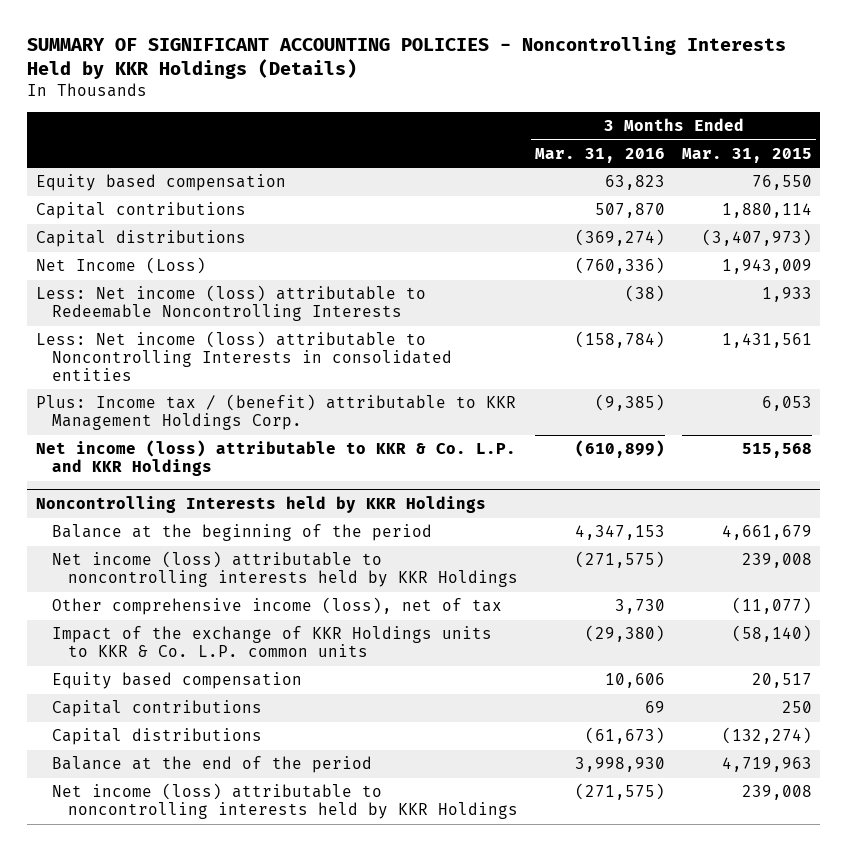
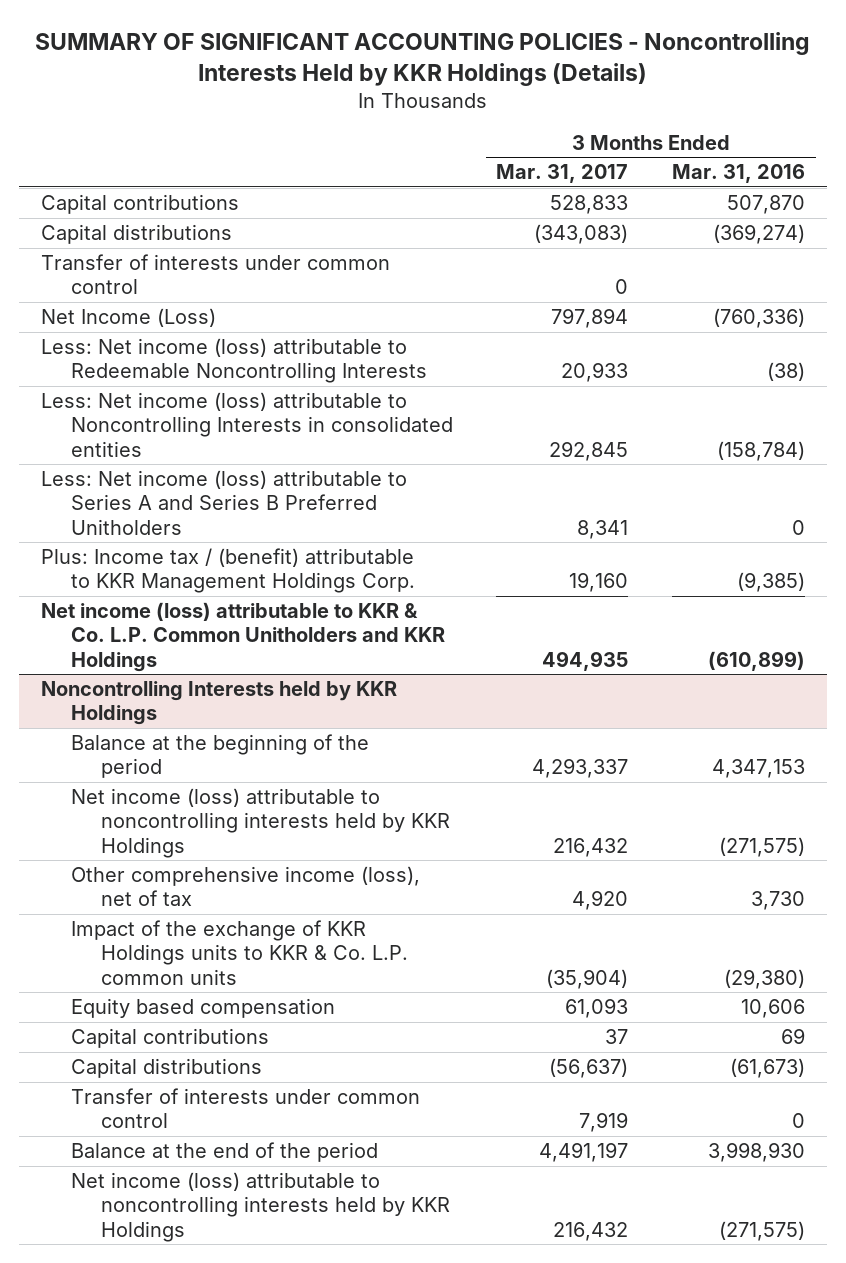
- | 3 Months Ended Mar. 31, 2016 | 3 Months Ended Mar. 31, 2015
+ | 3 Months Ended Mar. 31, 2017 | 3 Months Ended Mar. 31, 2016
- Equity based compensation | 63,823 | 76,550
+ Transfer of interests under common control | 0 |
+ Less: Net income (loss) attributable to Series A and Series B Preferred Unitholders | 8,341 | 0
- Net income (loss) attributable to KKR & Co. L.P. and KKR Holdings | (610,899) | 515,568
+ Net income (loss) attributable to KKR & Co. L.P. Common Unitholders and KKR Holdings | 494,935 | (610,899)
@ Noncontrolling Interests held by KKR Holdings
+ Transfer of interests under common control | 7,919 | 0

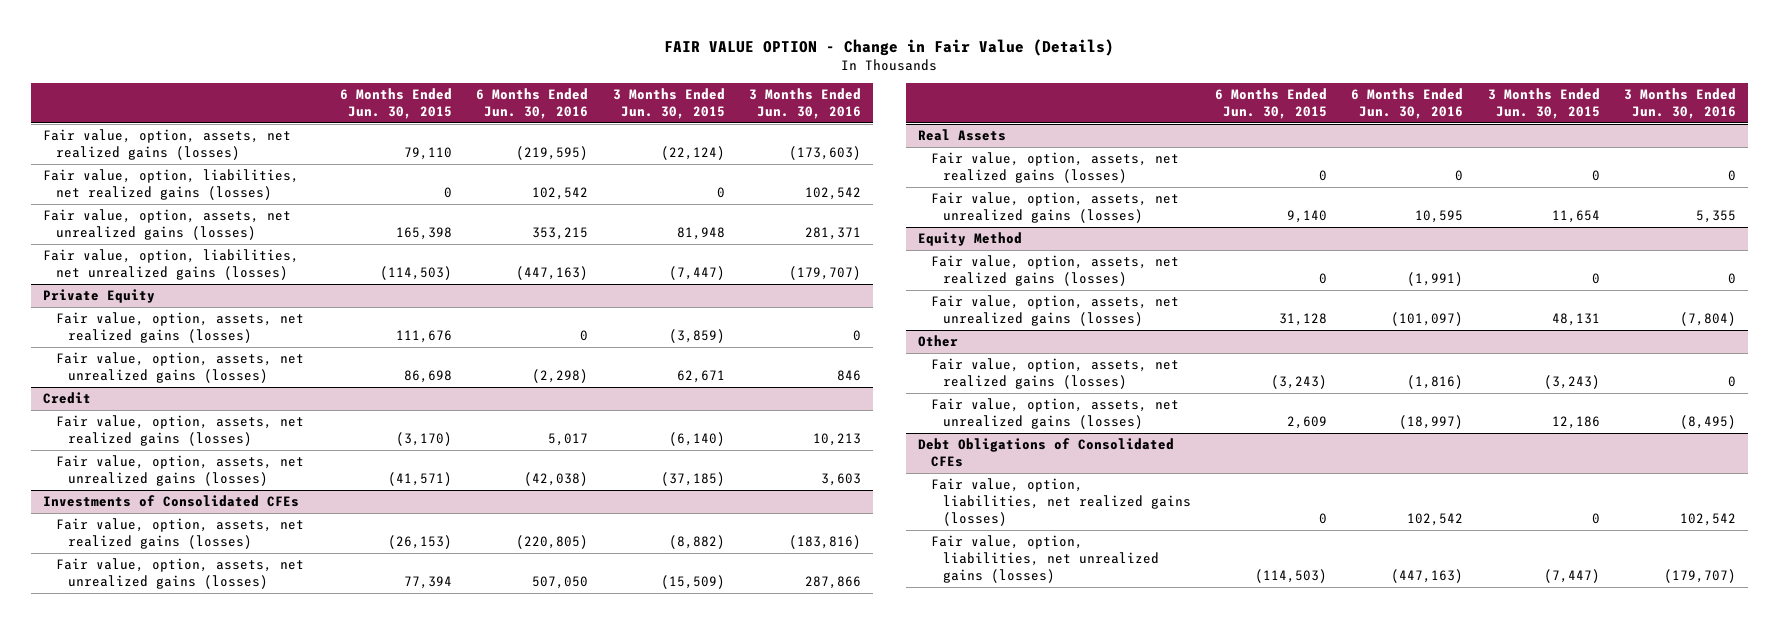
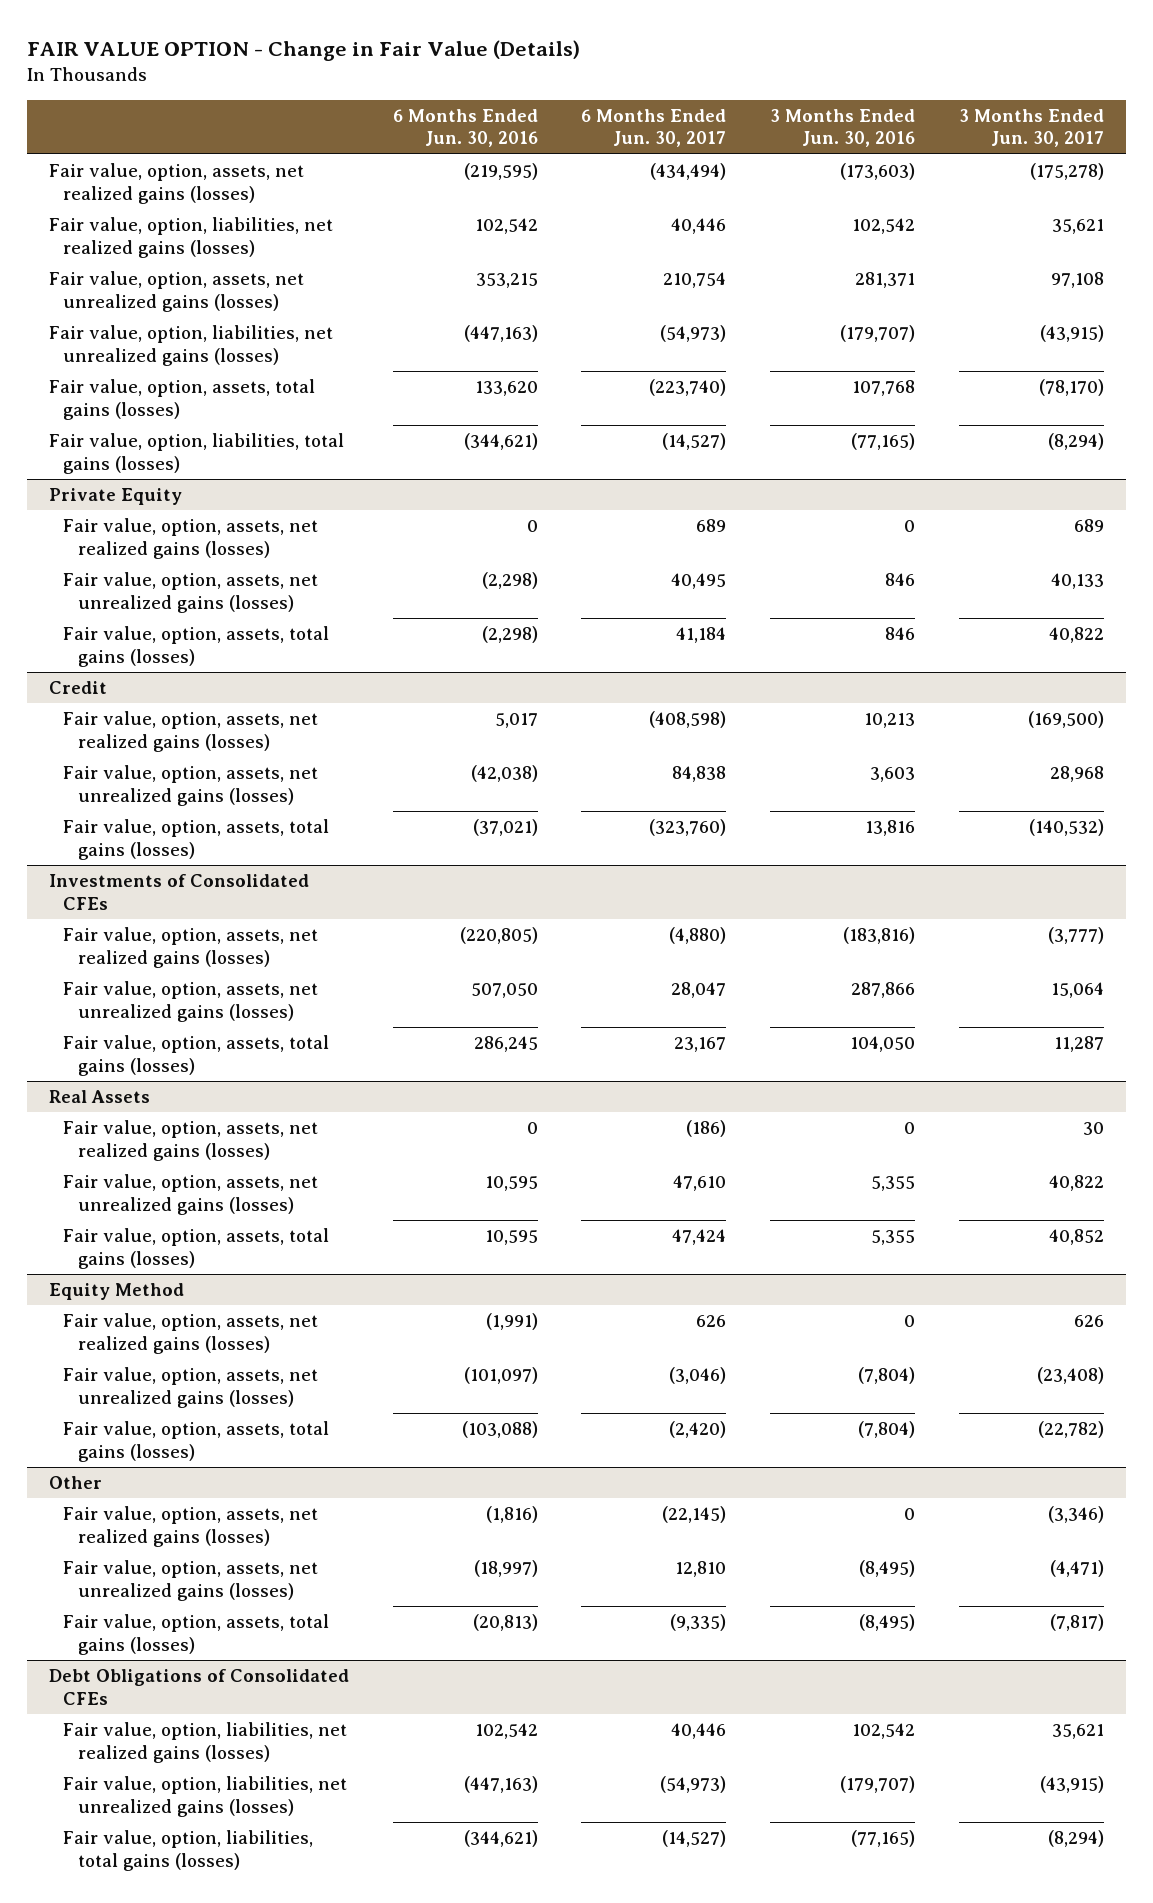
- | 6 Months Ended Jun. 30, 2015 | 6 Months Ended Jun. 30, 2016 | 3 Months Ended Jun. 30, 2015 | 3 Months Ended Jun. 30, 2016
+ | 6 Months Ended Jun. 30, 2016 | 6 Months Ended Jun. 30, 2017 | 3 Months Ended Jun. 30, 2016 | 3 Months Ended Jun. 30, 2017
+ Fair value, option, assets, total gains (losses) | 133,620 | (223,740) | 107,768 | (78,170)
+ Fair value, option, liabilities, total gains (losses) | (344,621) | (14,527) | (77,165) | (8,294)
@ Private Equity
+ Fair value, option, assets, total gains (losses) | (2,298) | 41,184 | 846 | 40,822
@ Credit
+ Fair value, option, assets, total gains (losses) | (37,021) | (323,760) | 13,816 | (140,532)
@ Investments of Consolidated CFEs
+ Fair value, option, assets, total gains (losses) | 286,245 | 23,167 | 104,050 | 11,287
@ Real Assets
+ Fair value, option, assets, total gains (losses) | 10,595 | 47,424 | 5,355 | 40,852
@ Equity Method
+ Fair value, option, assets, total gains (losses) | (103,088) | (2,420) | (7,804) | (22,782)
@ Other
+ Fair value, option, assets, total gains (losses) | (20,813) | (9,335) | (8,495) | (7,817)
@ Debt Obligations of Consolidated CFEs
+ Fair value, option, liabilities, total gains (losses) | (344,621) | (14,527) | (77,165) | (8,294)

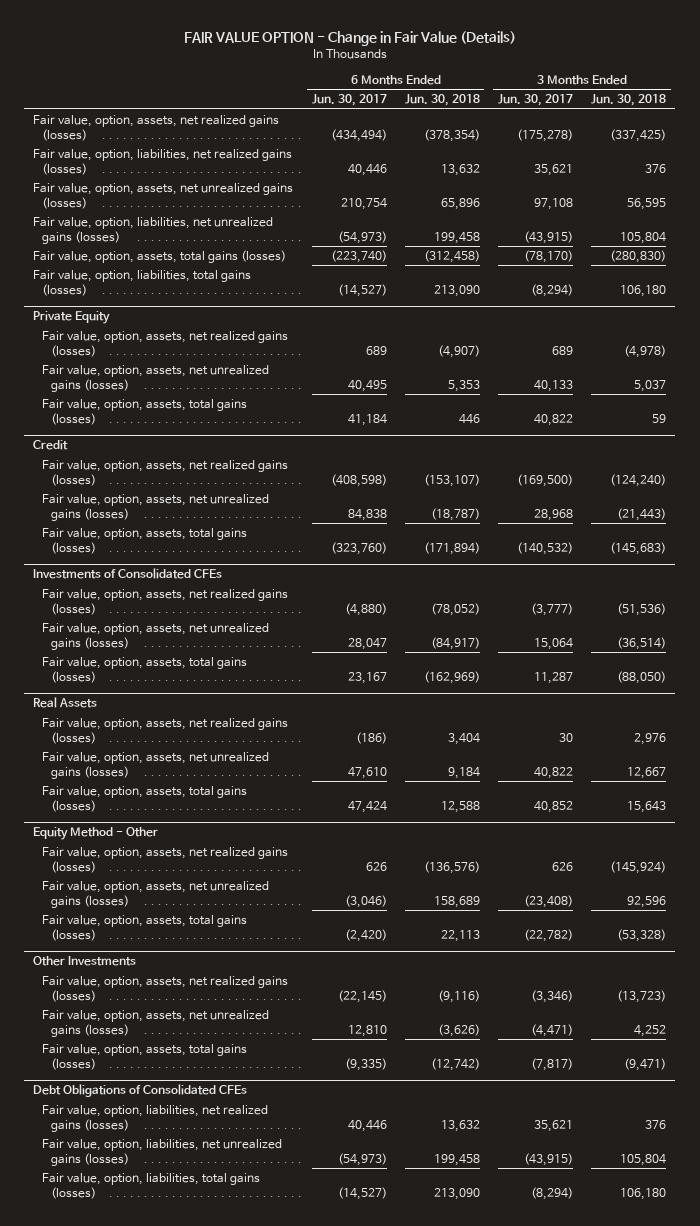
- | 6 Months Ended Jun. 30, 2016 | 6 Months Ended Jun. 30, 2017 | 3 Months Ended Jun. 30, 2016 | 3 Months Ended Jun. 30, 2017
+ | 6 Months Ended Jun. 30, 2017 | 6 Months Ended Jun. 30, 2018 | 3 Months Ended Jun. 30, 2017 | 3 Months Ended Jun. 30, 2018
- Equity Method
+ Equity Method - Other
- Other
+ Other Investments

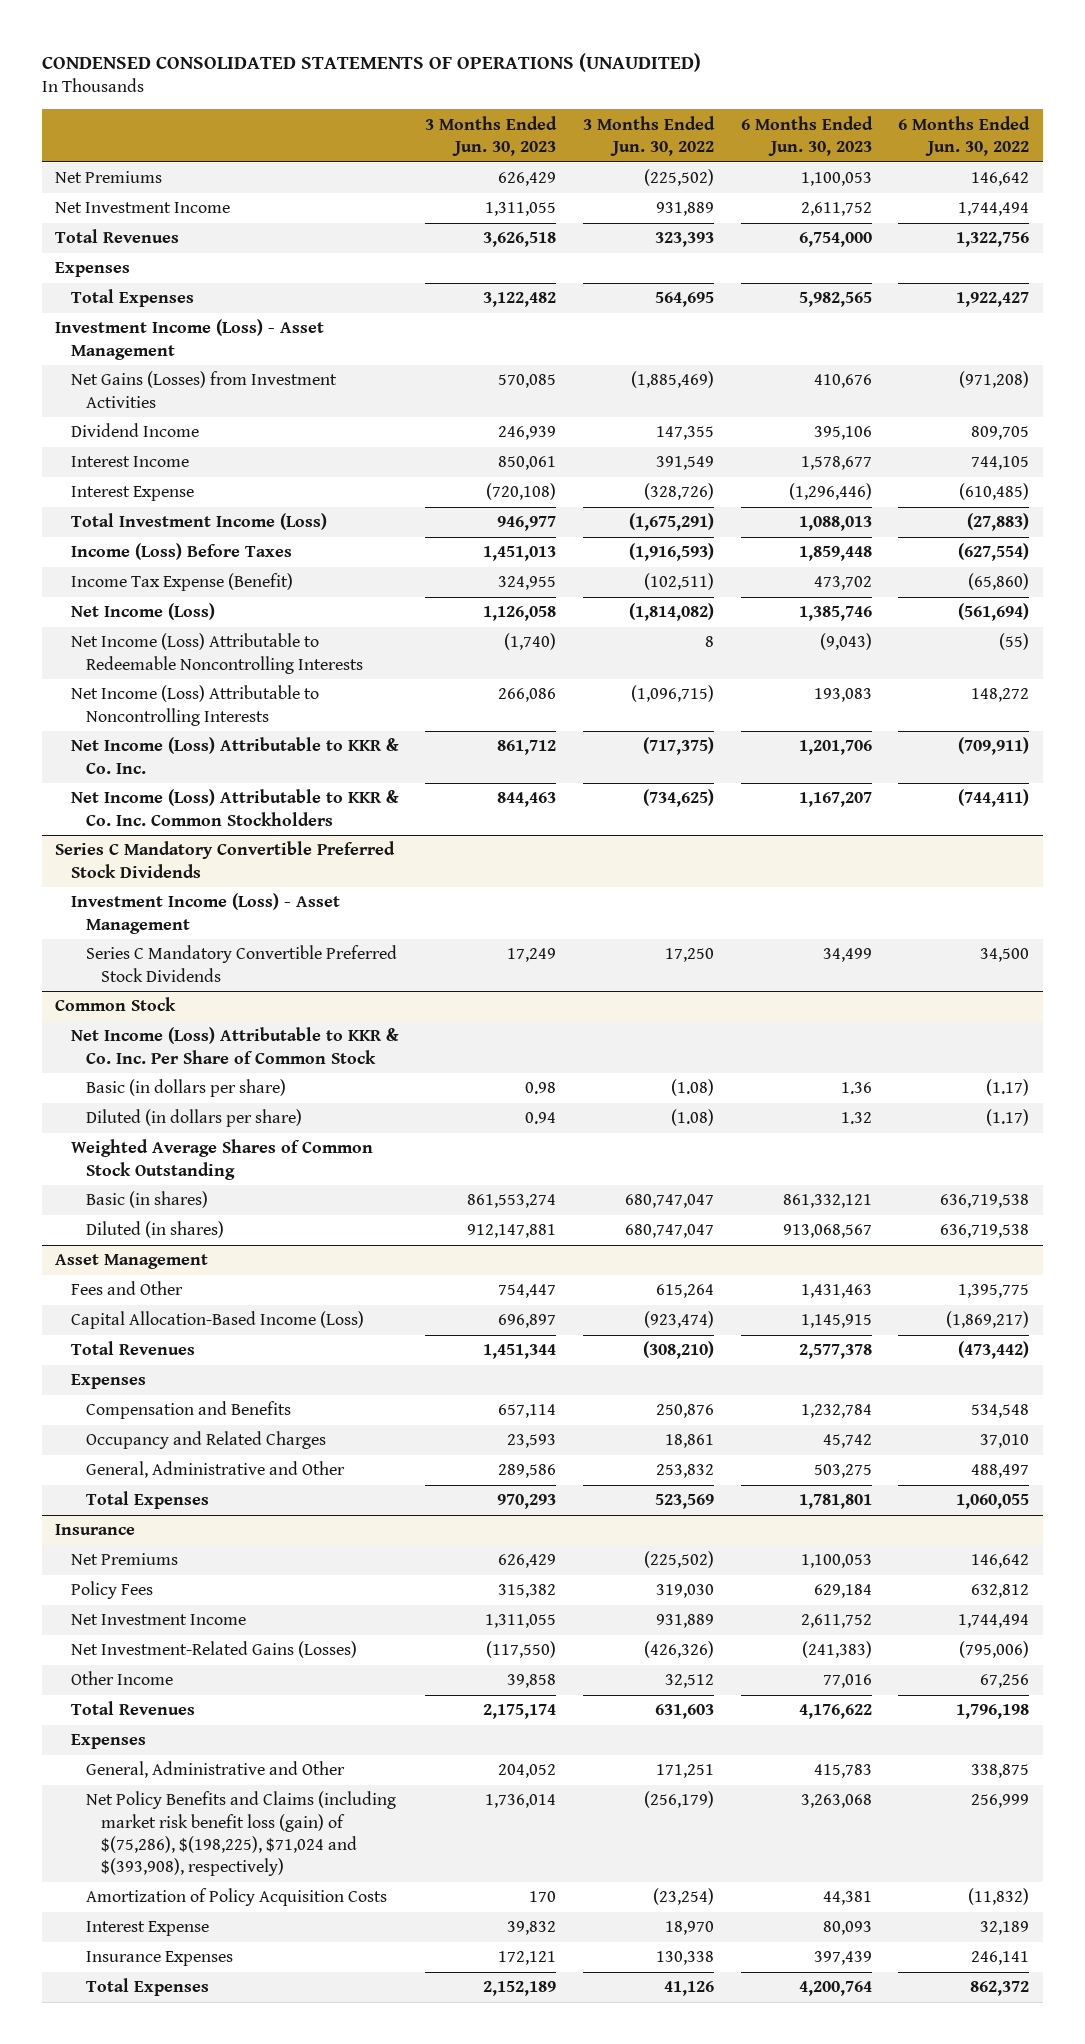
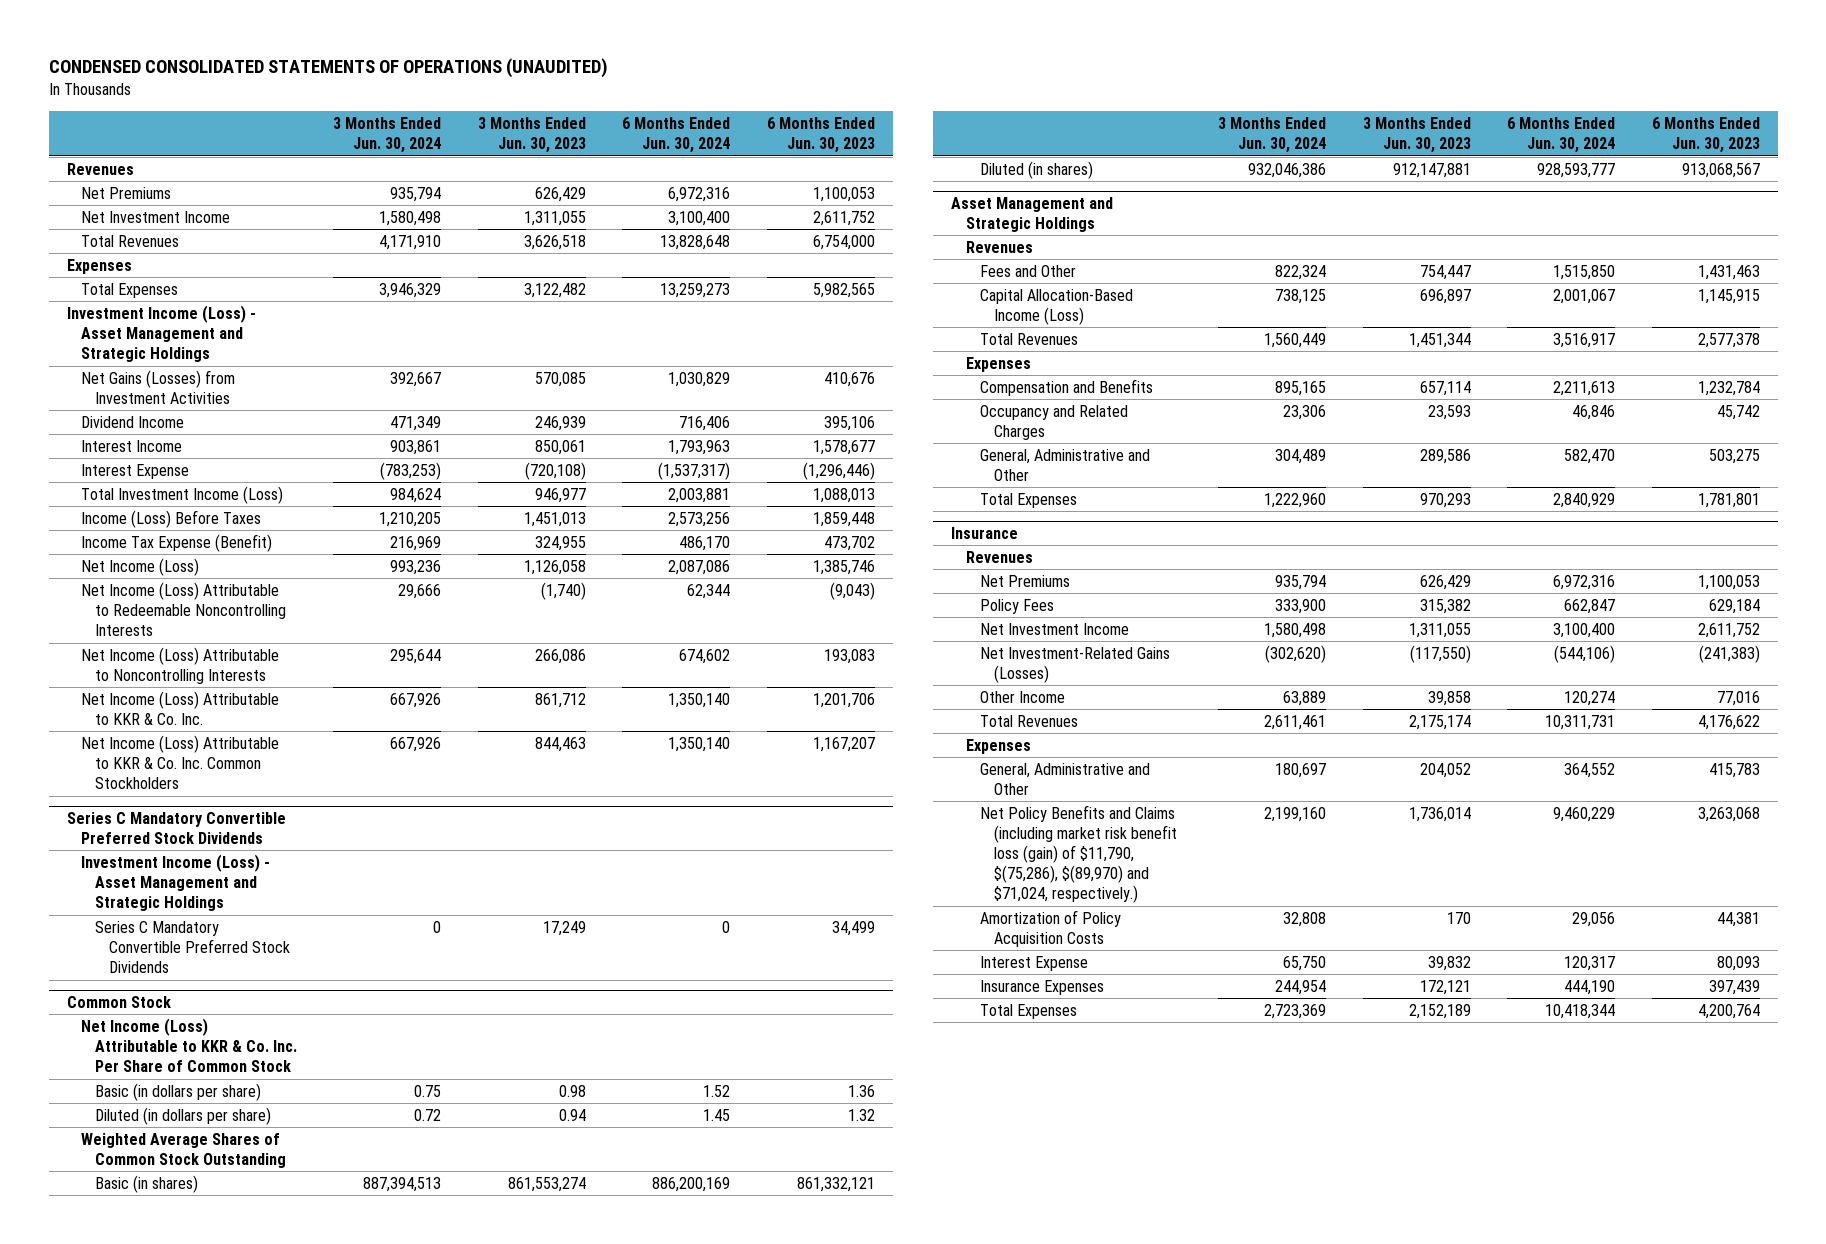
- | 3 Months Ended Jun. 30, 2023 | 3 Months Ended Jun. 30, 2022 | 6 Months Ended Jun. 30, 2023 | 6 Months Ended Jun. 30, 2022
+ | 3 Months Ended Jun. 30, 2024 | 3 Months Ended Jun. 30, 2023 | 6 Months Ended Jun. 30, 2024 | 6 Months Ended Jun. 30, 2023
+ Revenues
- Investment Income (Loss) - Asset Management
+ Investment Income (Loss) - Asset Management and Strategic Holdings
@ Series C Mandatory Convertible Preferred Stock Dividends
- Investment Income (Loss) - Asset Management
+ Investment Income (Loss) - Asset Management and Strategic Holdings
- Asset Management
+ Asset Management and Strategic Holdings
+ Revenues
@ Insurance
+ Revenues
- Net Policy Benefits and Claims (including market risk benefit loss (gain) of $(75,286), $(198,225), $71,024 and $(393,908), respectively) | 1,736,014 | (256,179) | 3,263,068 | 256,999
+ Net Policy Benefits and Claims (including market risk benefit loss (gain) of $11,790, $(75,286), $(89,970) and $71,024, respectively.) | 2,199,160 | 1,736,014 | 9,460,229 | 3,263,068

